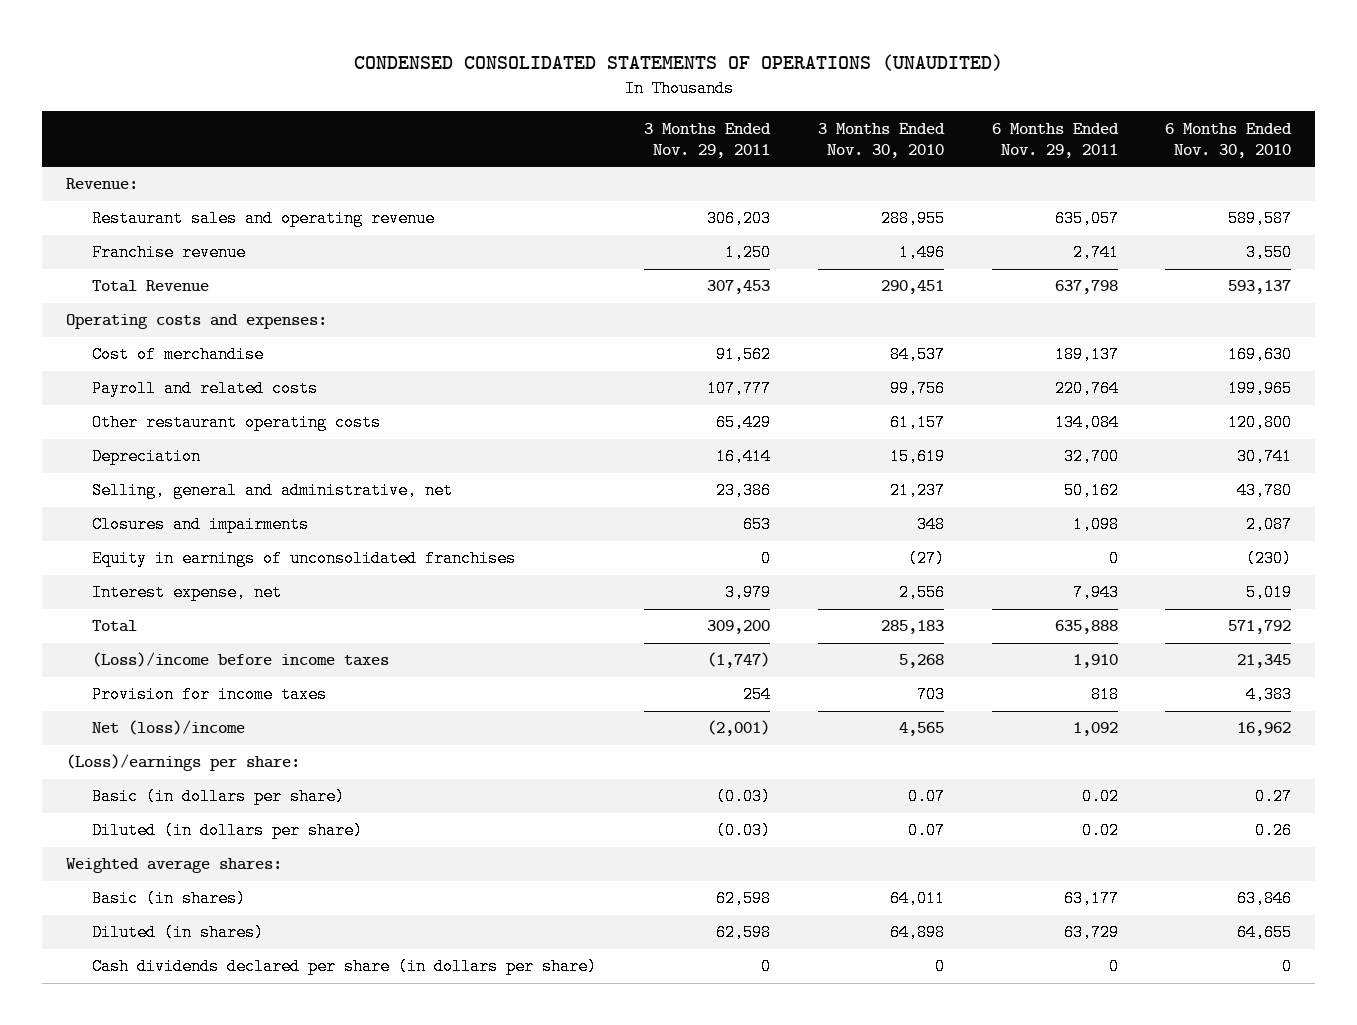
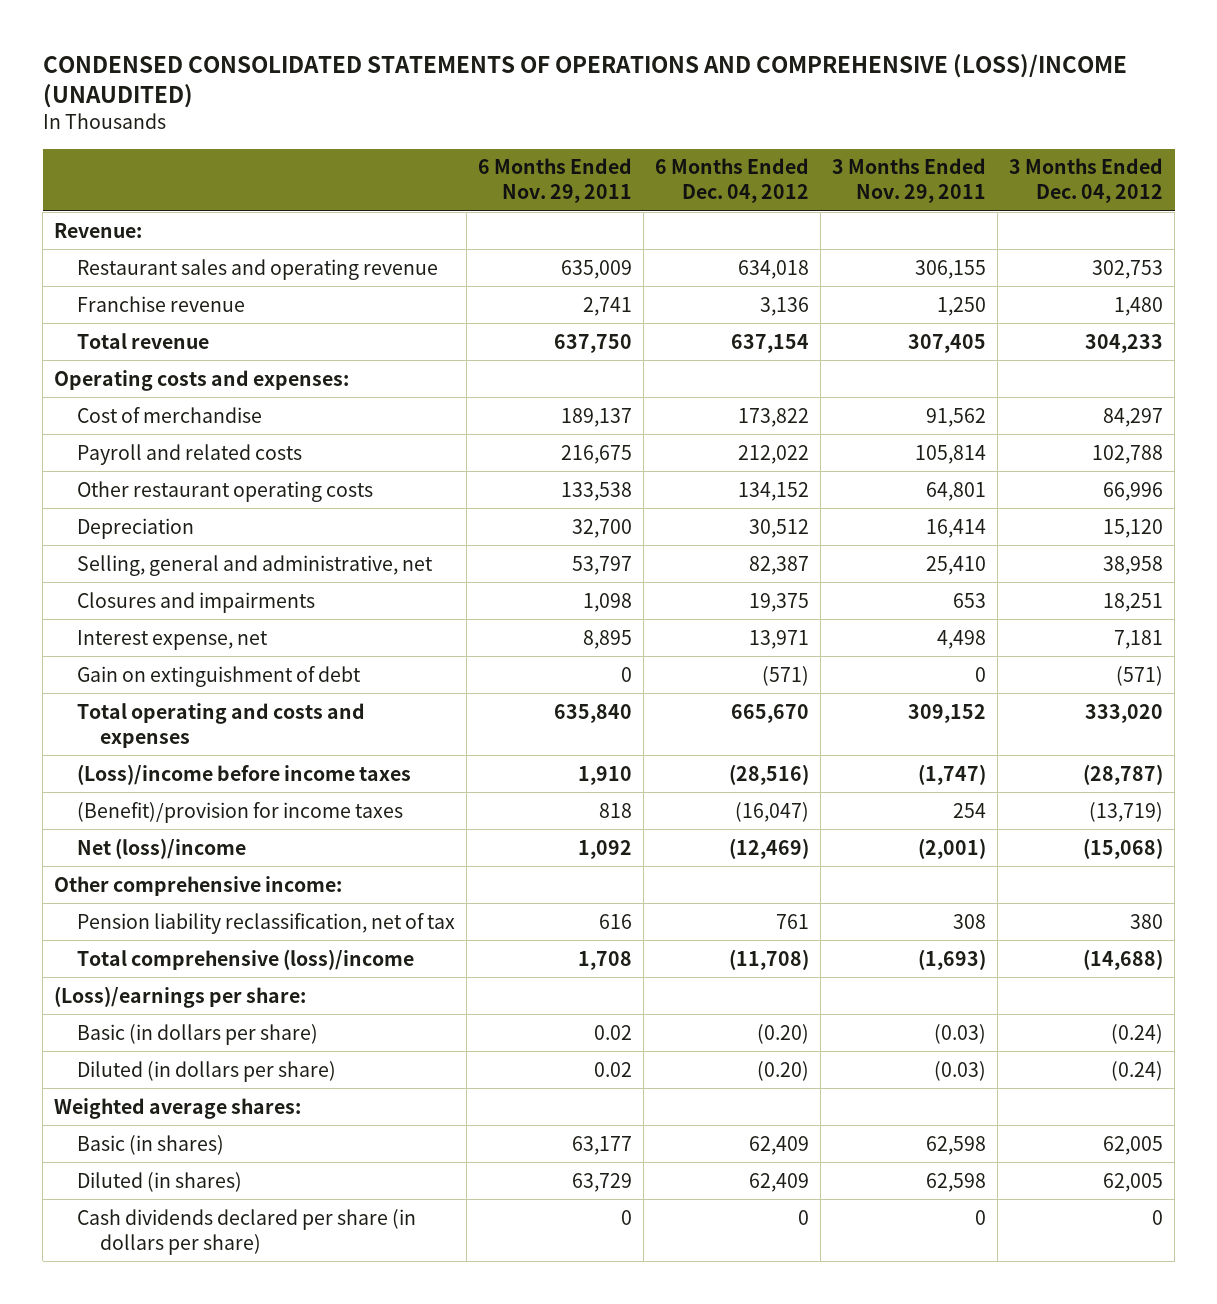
- CONDENSED CONSOLIDATED STATEMENTS OF OPERATIONS (UNAUDITED)
+ CONDENSED CONSOLIDATED STATEMENTS OF OPERATIONS AND COMPREHENSIVE (LOSS)/INCOME (UNAUDITED)
- | 3 Months Ended Nov. 29, 2011 | 3 Months Ended Nov. 30, 2010 | 6 Months Ended Nov. 29, 2011 | 6 Months Ended Nov. 30, 2010
+ | 6 Months Ended Nov. 29, 2011 | 6 Months Ended Dec. 04, 2012 | 3 Months Ended Nov. 29, 2011 | 3 Months Ended Dec. 04, 2012
- Restaurant sales and operating revenue | 306,203 | 288,955 | 635,057 | 589,587
+ Restaurant sales and operating revenue | 635,009 | 634,018 | 306,155 | 302,753
- Total Revenue | 307,453 | 290,451 | 637,798 | 593,137
+ Total revenue | 637,750 | 637,154 | 307,405 | 304,233
- Payroll and related costs | 107,777 | 99,756 | 220,764 | 199,965
- Other restaurant operating costs | 65,429 | 61,157 | 134,084 | 120,800
+ Payroll and related costs | 216,675 | 212,022 | 105,814 | 102,788
+ Other restaurant operating costs | 133,538 | 134,152 | 64,801 | 66,996
- Selling, general and administrative, net | 23,386 | 21,237 | 50,162 | 43,780
+ Selling, general and administrative, net | 53,797 | 82,387 | 25,410 | 38,958
- Equity in earnings of unconsolidated franchises | 0 | (27) | 0 | (230)
- Interest expense, net | 3,979 | 2,556 | 7,943 | 5,019
- Total | 309,200 | 285,183 | 635,888 | 571,792
+ Interest expense, net | 8,895 | 13,971 | 4,498 | 7,181
+ Gain on extinguishment of debt | 0 | (571) | 0 | (571)
+ Total operating and costs and expenses | 635,840 | 665,670 | 309,152 | 333,020
- Provision for income taxes | 254 | 703 | 818 | 4,383
+ (Benefit)/provision for income taxes | 818 | (16,047) | 254 | (13,719)
+ Other comprehensive income:
+ Pension liability reclassification, net of tax | 616 | 761 | 308 | 380
+ Total comprehensive (loss)/income | 1,708 | (11,708) | (1,693) | (14,688)

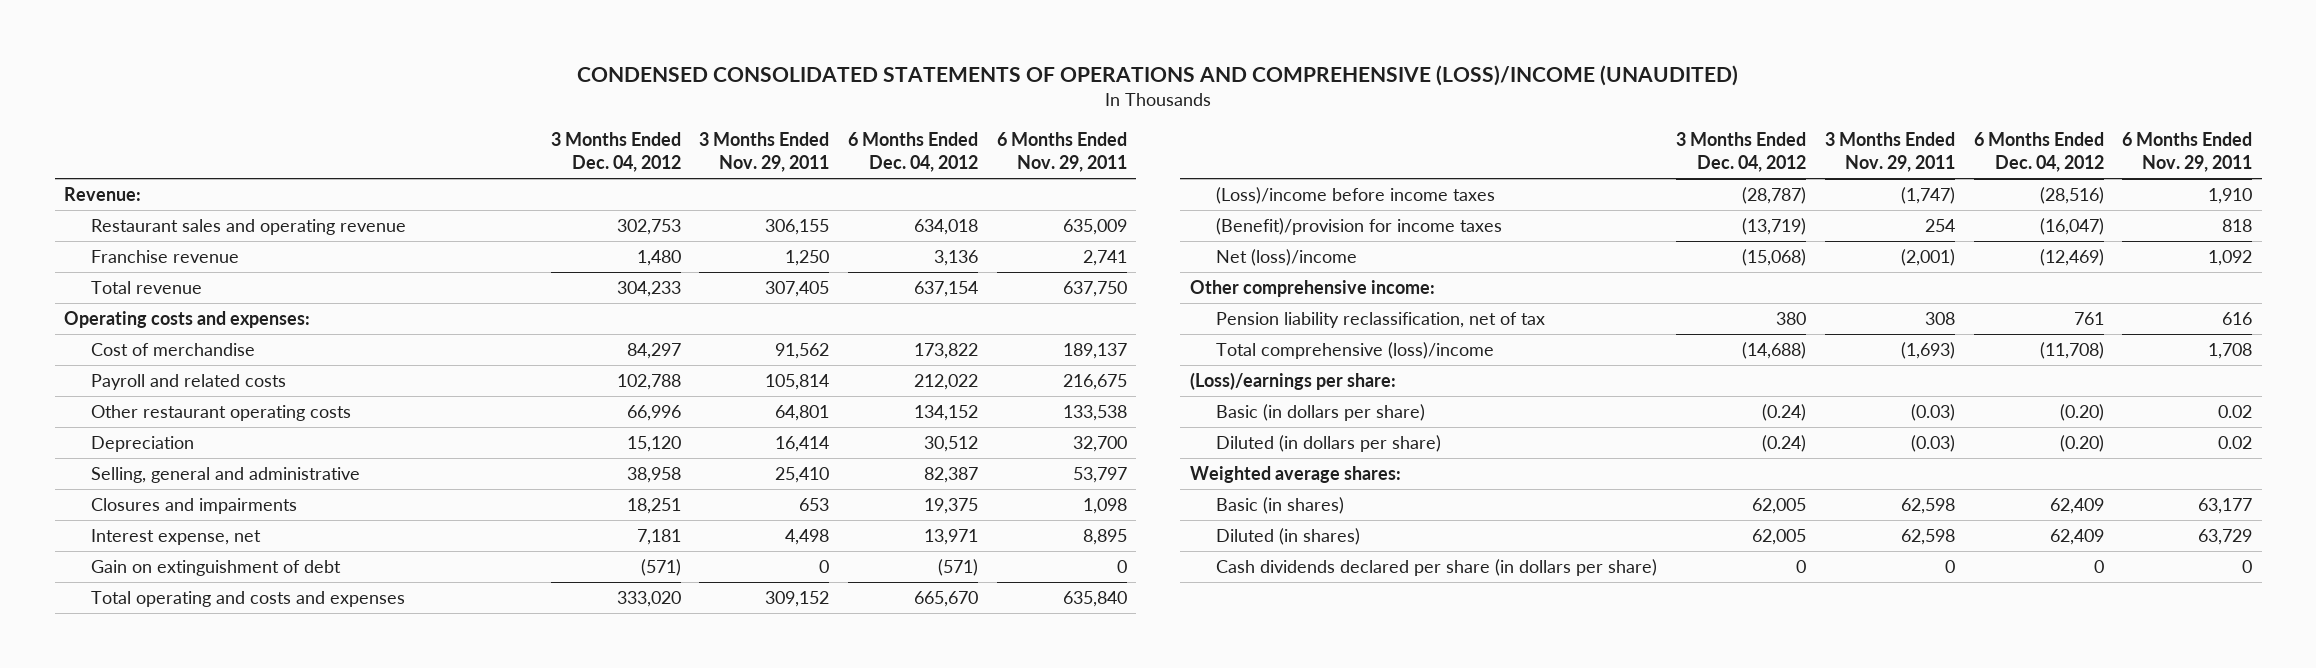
- | 6 Months Ended Nov. 29, 2011 | 6 Months Ended Dec. 04, 2012 | 3 Months Ended Nov. 29, 2011 | 3 Months Ended Dec. 04, 2012
+ | 3 Months Ended Dec. 04, 2012 | 3 Months Ended Nov. 29, 2011 | 6 Months Ended Dec. 04, 2012 | 6 Months Ended Nov. 29, 2011
- Selling, general and administrative, net | 53,797 | 82,387 | 25,410 | 38,958
+ Selling, general and administrative | 38,958 | 25,410 | 82,387 | 53,797

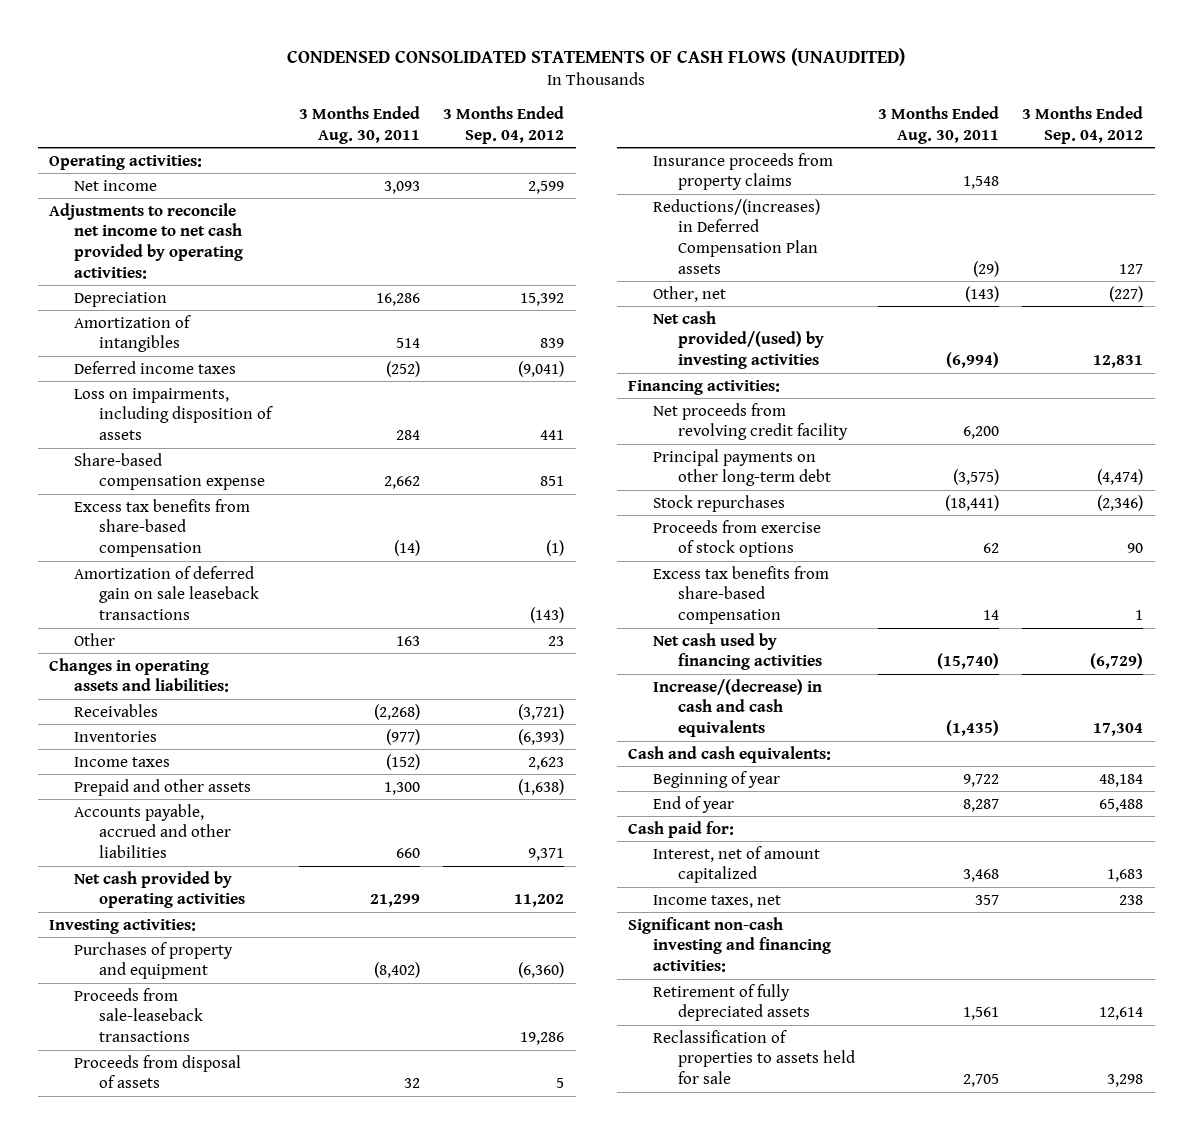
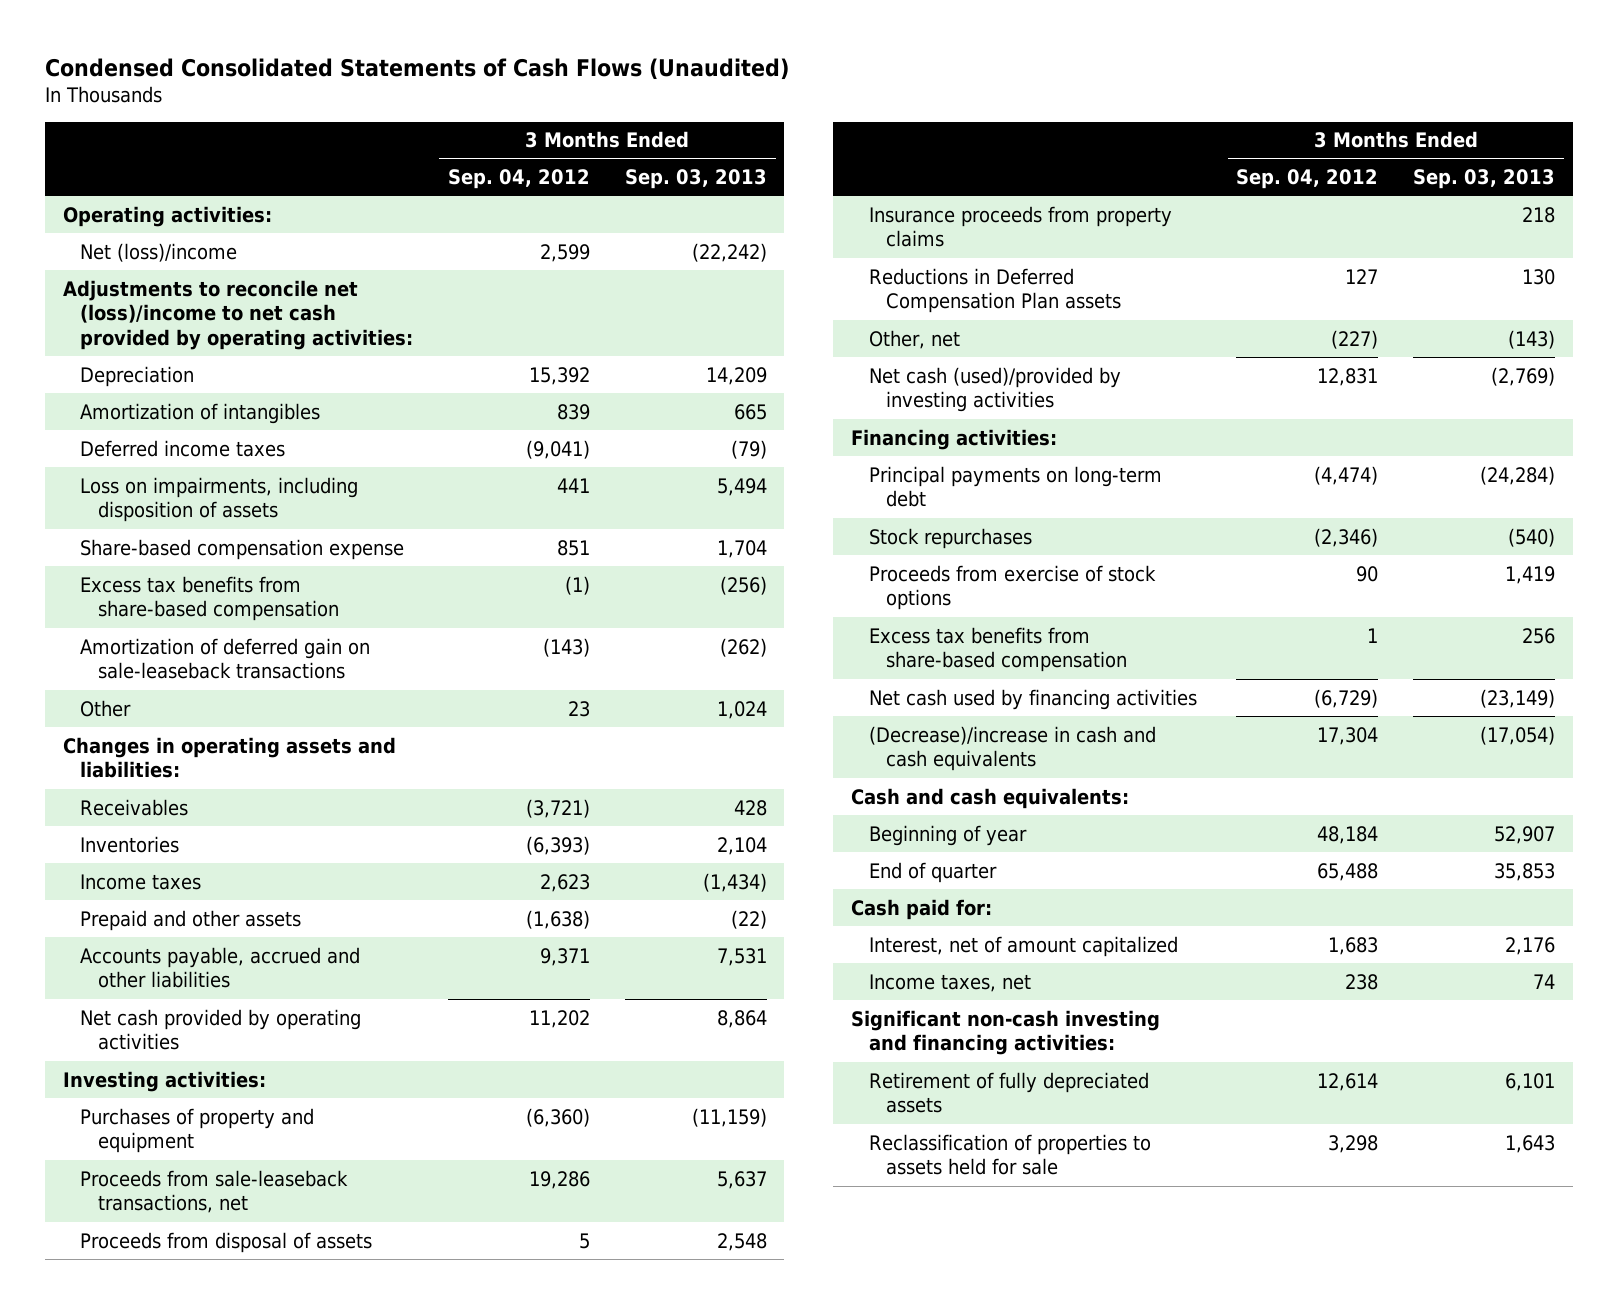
- CONDENSED CONSOLIDATED STATEMENTS OF CASH FLOWS (UNAUDITED)
+ Condensed Consolidated Statements of Cash Flows (Unaudited)
- | 3 Months Ended Aug. 30, 2011 | 3 Months Ended Sep. 04, 2012
+ | 3 Months Ended Sep. 04, 2012 | 3 Months Ended Sep. 03, 2013
- Net income | 3,093 | 2,599
- Adjustments to reconcile net income to net cash provided by operating activities:
+ Net (loss)/income | 2,599 | (22,242)
+ Adjustments to reconcile net (loss)/income to net cash provided by operating activities:
- Amortization of deferred gain on sale leaseback transactions | | (143)
+ Amortization of deferred gain on sale-leaseback transactions | (143) | (262)
- Proceeds from sale-leaseback transactions | | 19,286
+ Proceeds from sale-leaseback transactions, net | 19,286 | 5,637
- Reductions/(increases) in Deferred Compensation Plan assets | (29) | 127
+ Reductions in Deferred Compensation Plan assets | 127 | 130
- Net cash provided/(used) by investing activities | (6,994) | 12,831
+ Net cash (used)/provided by investing activities | 12,831 | (2,769)
- Net proceeds from revolving credit facility | 6,200 |
- Principal payments on other long-term debt | (3,575) | (4,474)
+ Principal payments on long-term debt | (4,474) | (24,284)
- Increase/(decrease) in cash and cash equivalents | (1,435) | 17,304
+ (Decrease)/increase in cash and cash equivalents | 17,304 | (17,054)
- End of year | 8,287 | 65,488
+ End of quarter | 65,488 | 35,853

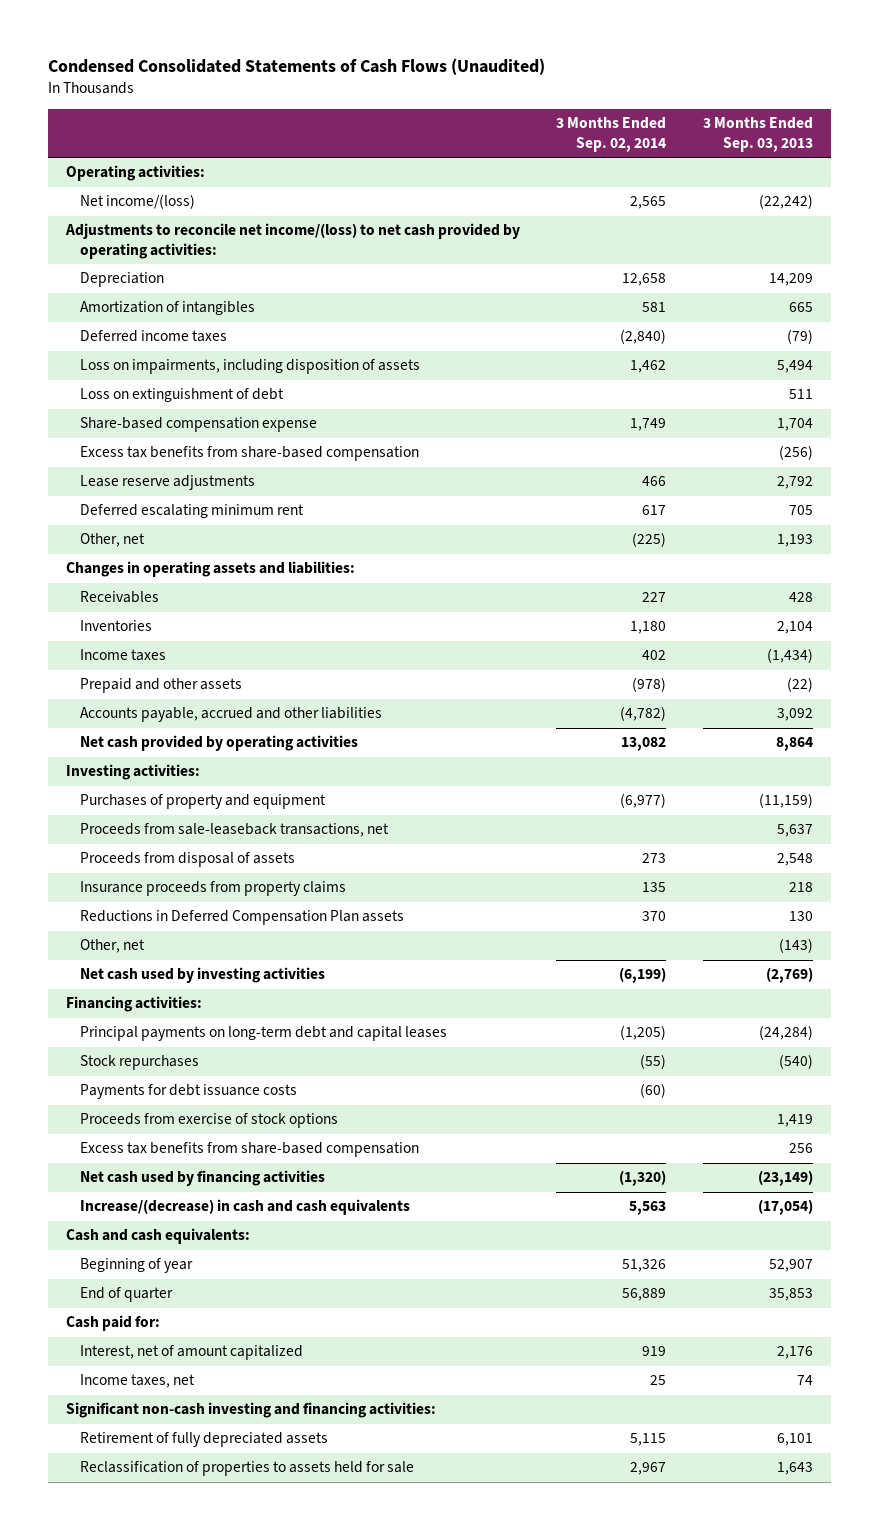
- | 3 Months Ended Sep. 04, 2012 | 3 Months Ended Sep. 03, 2013
+ | 3 Months Ended Sep. 02, 2014 | 3 Months Ended Sep. 03, 2013
- Net (loss)/income | 2,599 | (22,242)
- Adjustments to reconcile net (loss)/income to net cash provided by operating activities:
+ Net income/(loss) | 2,565 | (22,242)
+ Adjustments to reconcile net income/(loss) to net cash provided by operating activities:
+ Loss on extinguishment of debt | | 511
- Amortization of deferred gain on sale-leaseback transactions | (143) | (262)
- Other | 23 | 1,024
+ Lease reserve adjustments | 466 | 2,792
+ Deferred escalating minimum rent | 617 | 705
+ Other, net | (225) | 1,193
- Accounts payable, accrued and other liabilities | 9,371 | 7,531
+ Accounts payable, accrued and other liabilities | (4,782) | 3,092
- Net cash (used)/provided by investing activities | 12,831 | (2,769)
+ Net cash used by investing activities | (6,199) | (2,769)
- Principal payments on long-term debt | (4,474) | (24,284)
+ Principal payments on long-term debt and capital leases | (1,205) | (24,284)
+ Payments for debt issuance costs | (60) |
- (Decrease)/increase in cash and cash equivalents | 17,304 | (17,054)
+ Increase/(decrease) in cash and cash equivalents | 5,563 | (17,054)

